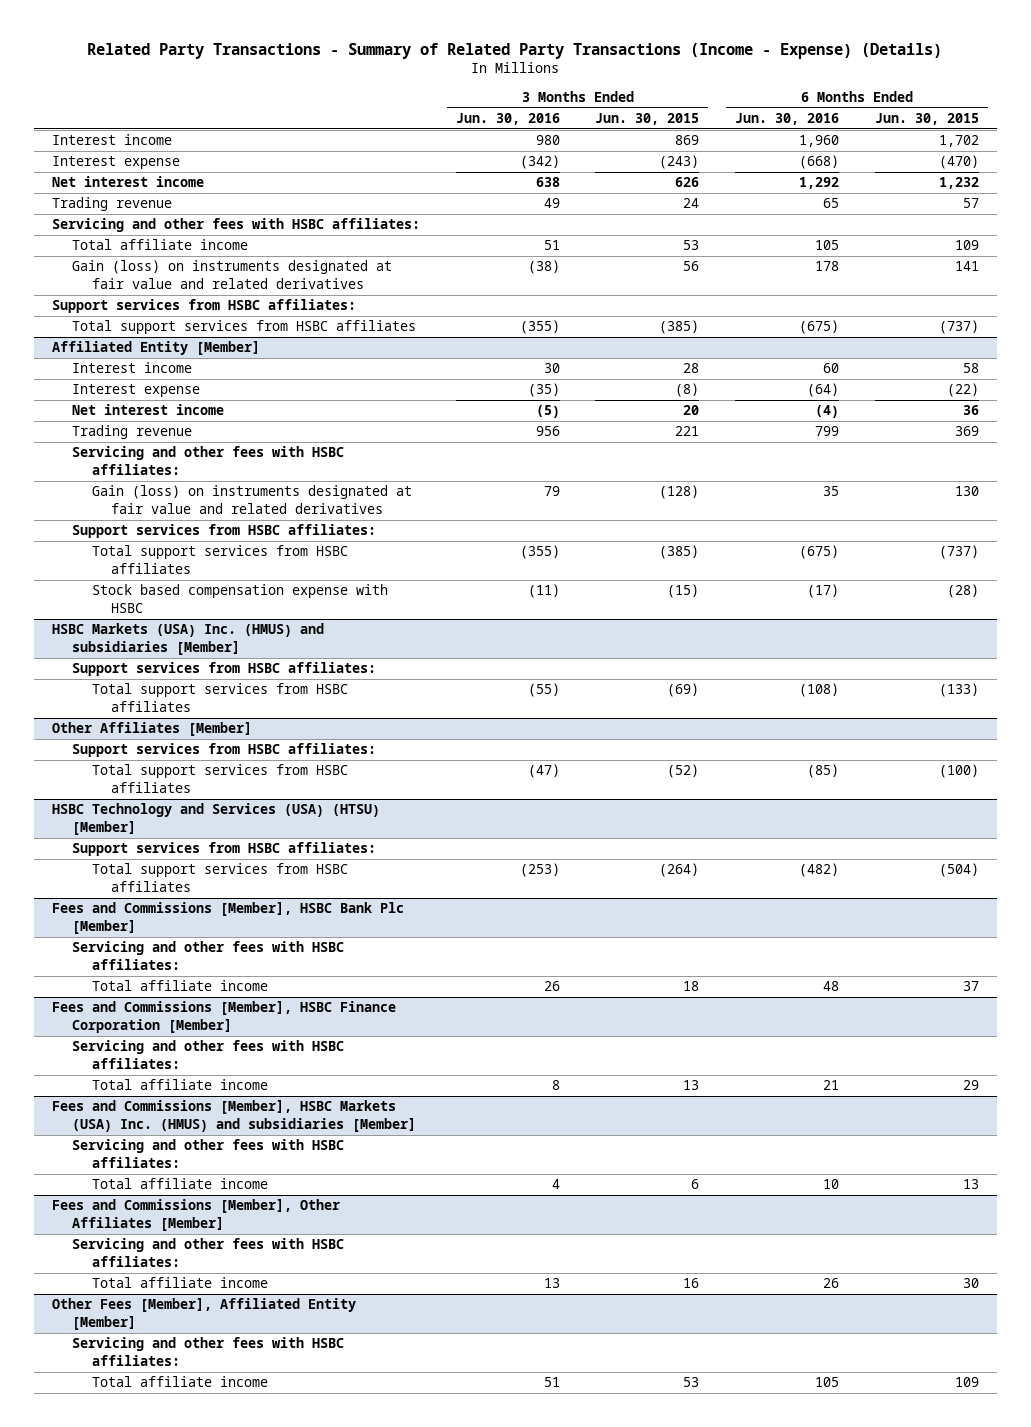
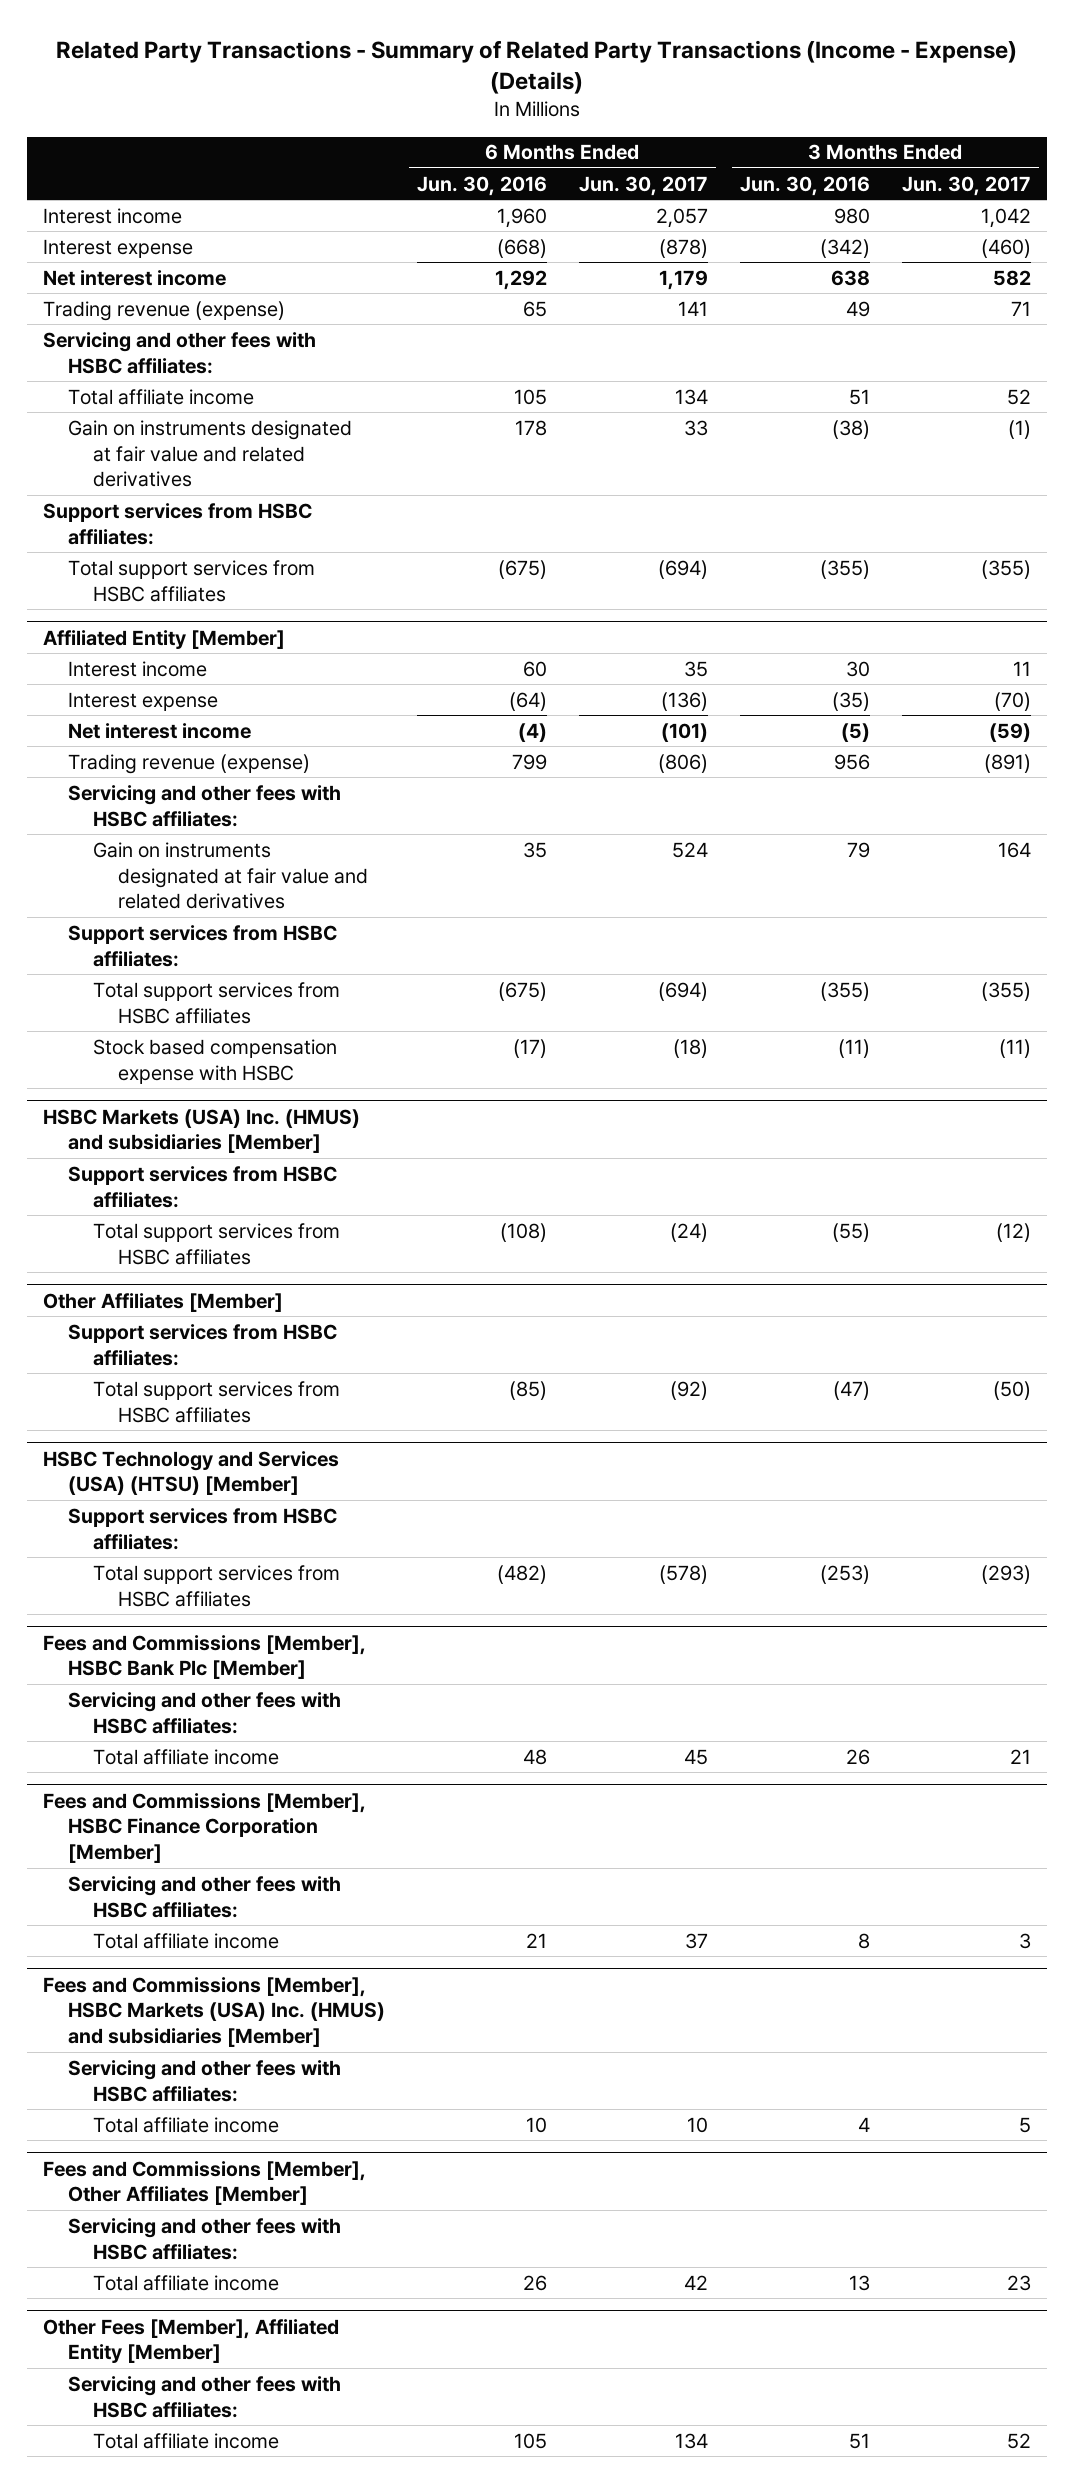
- | 3 Months Ended Jun. 30, 2016 | 3 Months Ended Jun. 30, 2015 | 6 Months Ended Jun. 30, 2016 | 6 Months Ended Jun. 30, 2015
+ | 6 Months Ended Jun. 30, 2016 | 6 Months Ended Jun. 30, 2017 | 3 Months Ended Jun. 30, 2016 | 3 Months Ended Jun. 30, 2017
- Trading revenue | 49 | 24 | 65 | 57
+ Trading revenue (expense) | 65 | 141 | 49 | 71
- Gain (loss) on instruments designated at fair value and related derivatives | (38) | 56 | 178 | 141
+ Gain on instruments designated at fair value and related derivatives | 178 | 33 | (38) | (1)
@ Affiliated Entity [Member]
- Trading revenue | 956 | 221 | 799 | 369
+ Trading revenue (expense) | 799 | (806) | 956 | (891)
- Gain (loss) on instruments designated at fair value and related derivatives | 79 | (128) | 35 | 130
+ Gain on instruments designated at fair value and related derivatives | 35 | 524 | 79 | 164

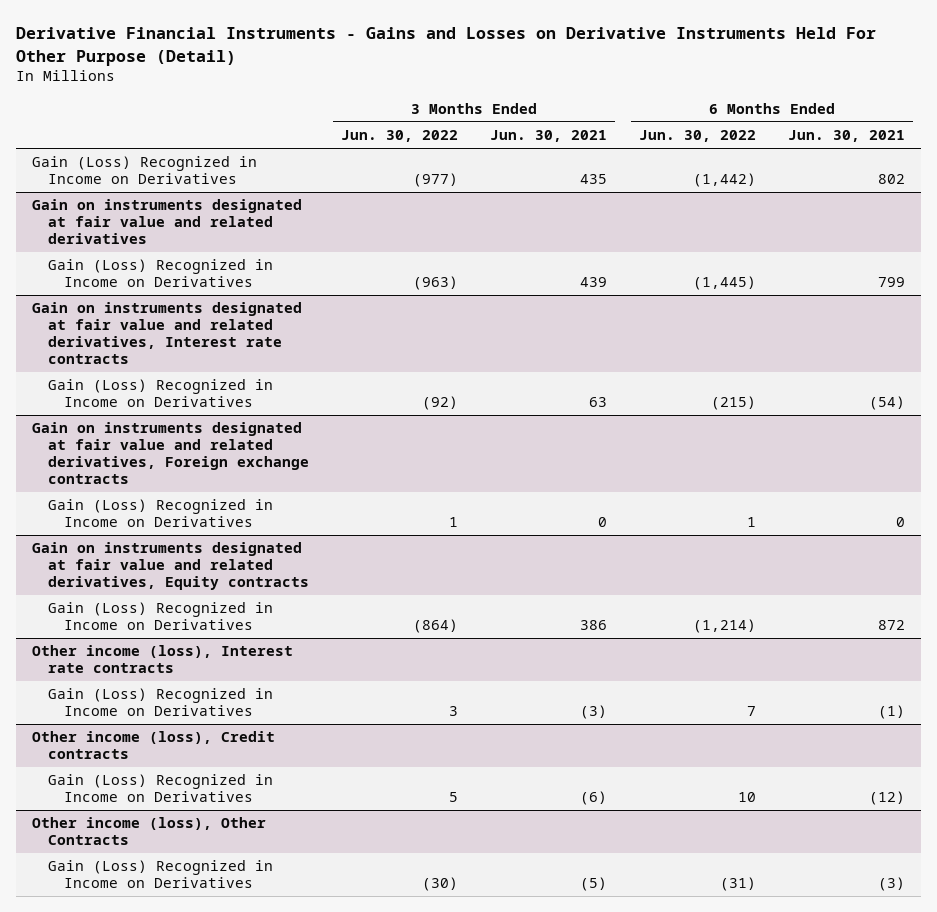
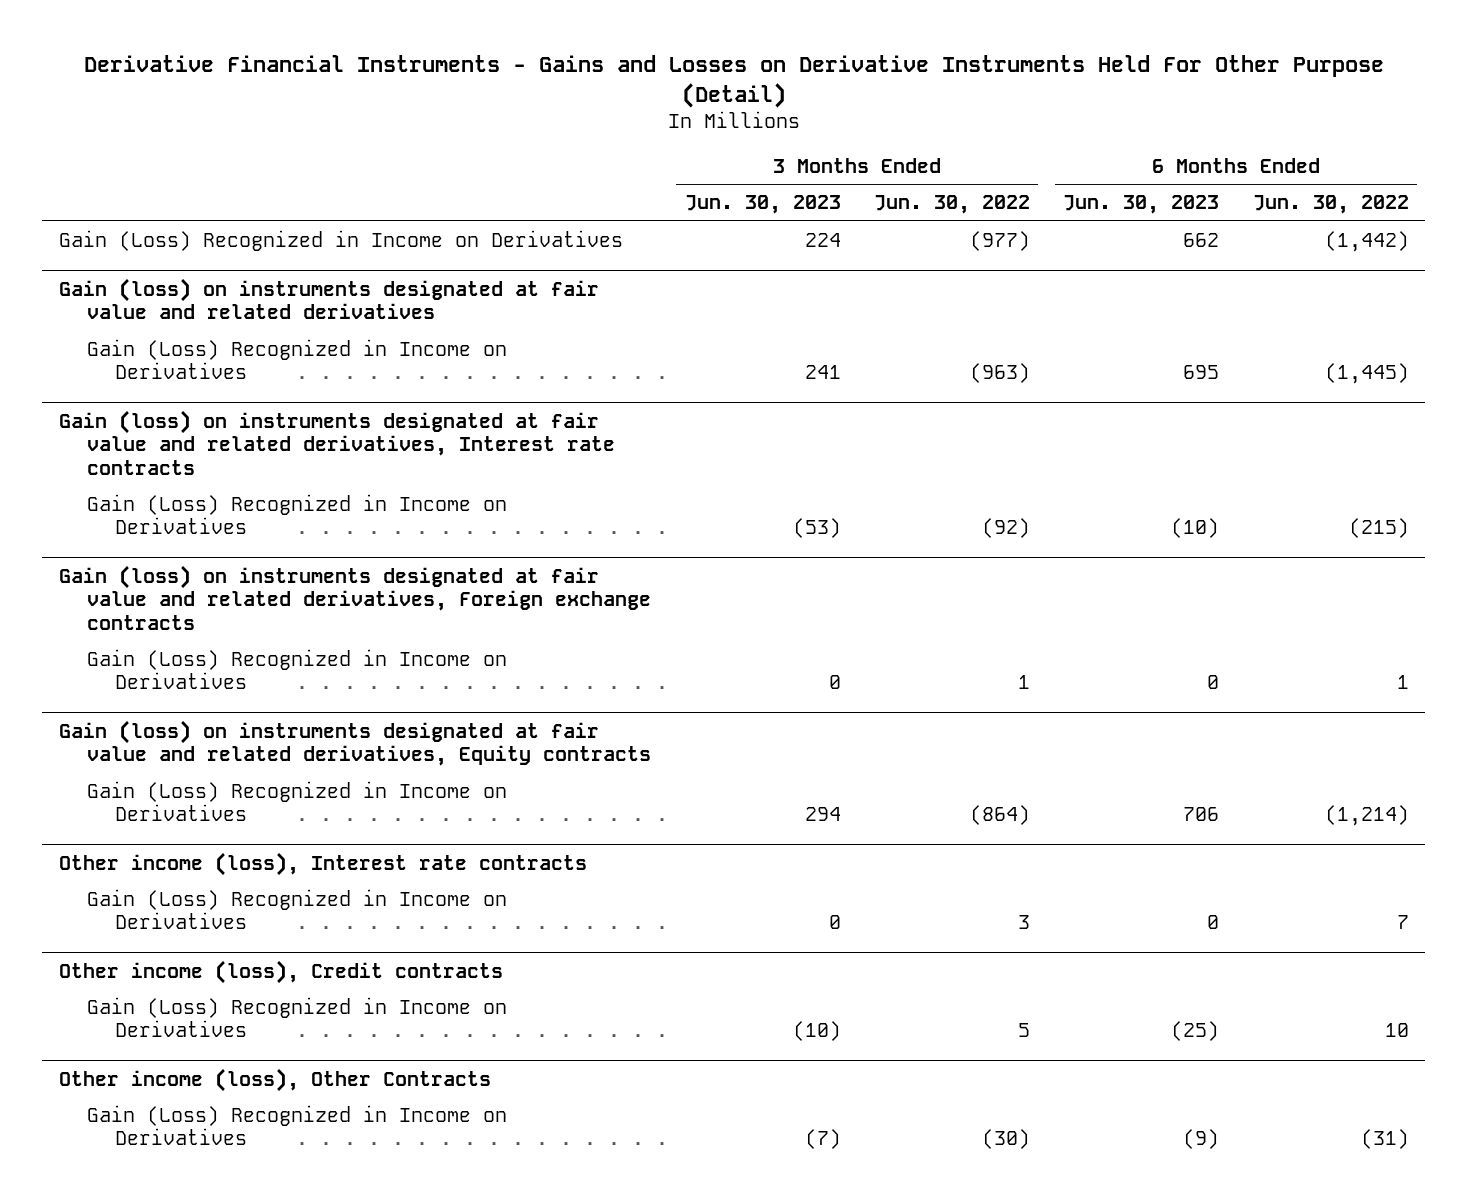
- | 3 Months Ended Jun. 30, 2022 | 3 Months Ended Jun. 30, 2021 | 6 Months Ended Jun. 30, 2022 | 6 Months Ended Jun. 30, 2021
+ | 3 Months Ended Jun. 30, 2023 | 3 Months Ended Jun. 30, 2022 | 6 Months Ended Jun. 30, 2023 | 6 Months Ended Jun. 30, 2022
- Gain on instruments designated at fair value and related derivatives
+ Gain (loss) on instruments designated at fair value and related derivatives
- Gain on instruments designated at fair value and related derivatives, Interest rate contracts
+ Gain (loss) on instruments designated at fair value and related derivatives, Interest rate contracts
- Gain on instruments designated at fair value and related derivatives, Foreign exchange contracts
+ Gain (loss) on instruments designated at fair value and related derivatives, Foreign exchange contracts
- Gain on instruments designated at fair value and related derivatives, Equity contracts
+ Gain (loss) on instruments designated at fair value and related derivatives, Equity contracts

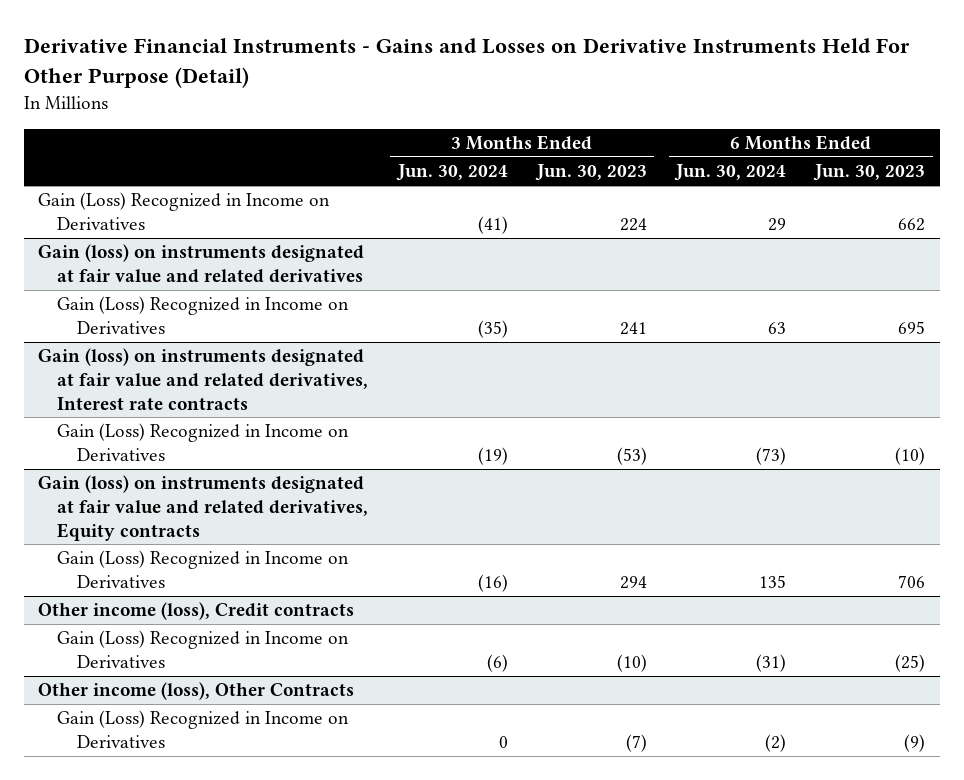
- | 3 Months Ended Jun. 30, 2023 | 3 Months Ended Jun. 30, 2022 | 6 Months Ended Jun. 30, 2023 | 6 Months Ended Jun. 30, 2022
+ | 3 Months Ended Jun. 30, 2024 | 3 Months Ended Jun. 30, 2023 | 6 Months Ended Jun. 30, 2024 | 6 Months Ended Jun. 30, 2023
- Gain (loss) on instruments designated at fair value and related derivatives, Foreign exchange contracts
- Gain (Loss) Recognized in Income on Derivatives | 0 | 1 | 0 | 1
- Other income (loss), Interest rate contracts
- Gain (Loss) Recognized in Income on Derivatives | 0 | 3 | 0 | 7

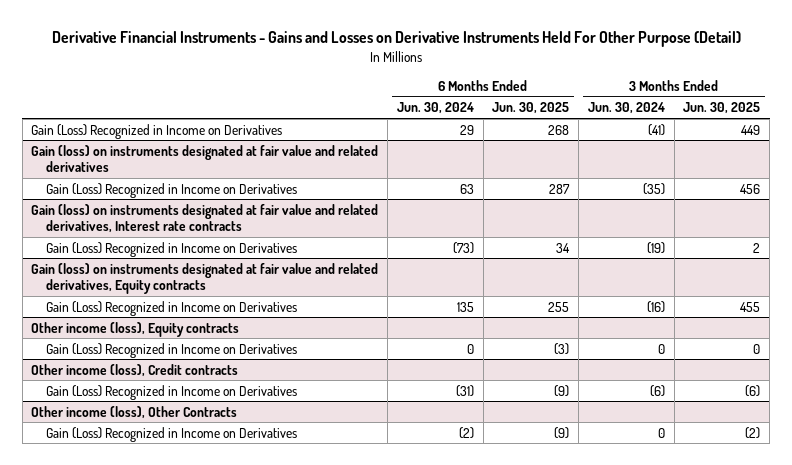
- | 3 Months Ended Jun. 30, 2024 | 3 Months Ended Jun. 30, 2023 | 6 Months Ended Jun. 30, 2024 | 6 Months Ended Jun. 30, 2023
+ | 6 Months Ended Jun. 30, 2024 | 6 Months Ended Jun. 30, 2025 | 3 Months Ended Jun. 30, 2024 | 3 Months Ended Jun. 30, 2025
+ Other income (loss), Equity contracts
+ Gain (Loss) Recognized in Income on Derivatives | 0 | (3) | 0 | 0

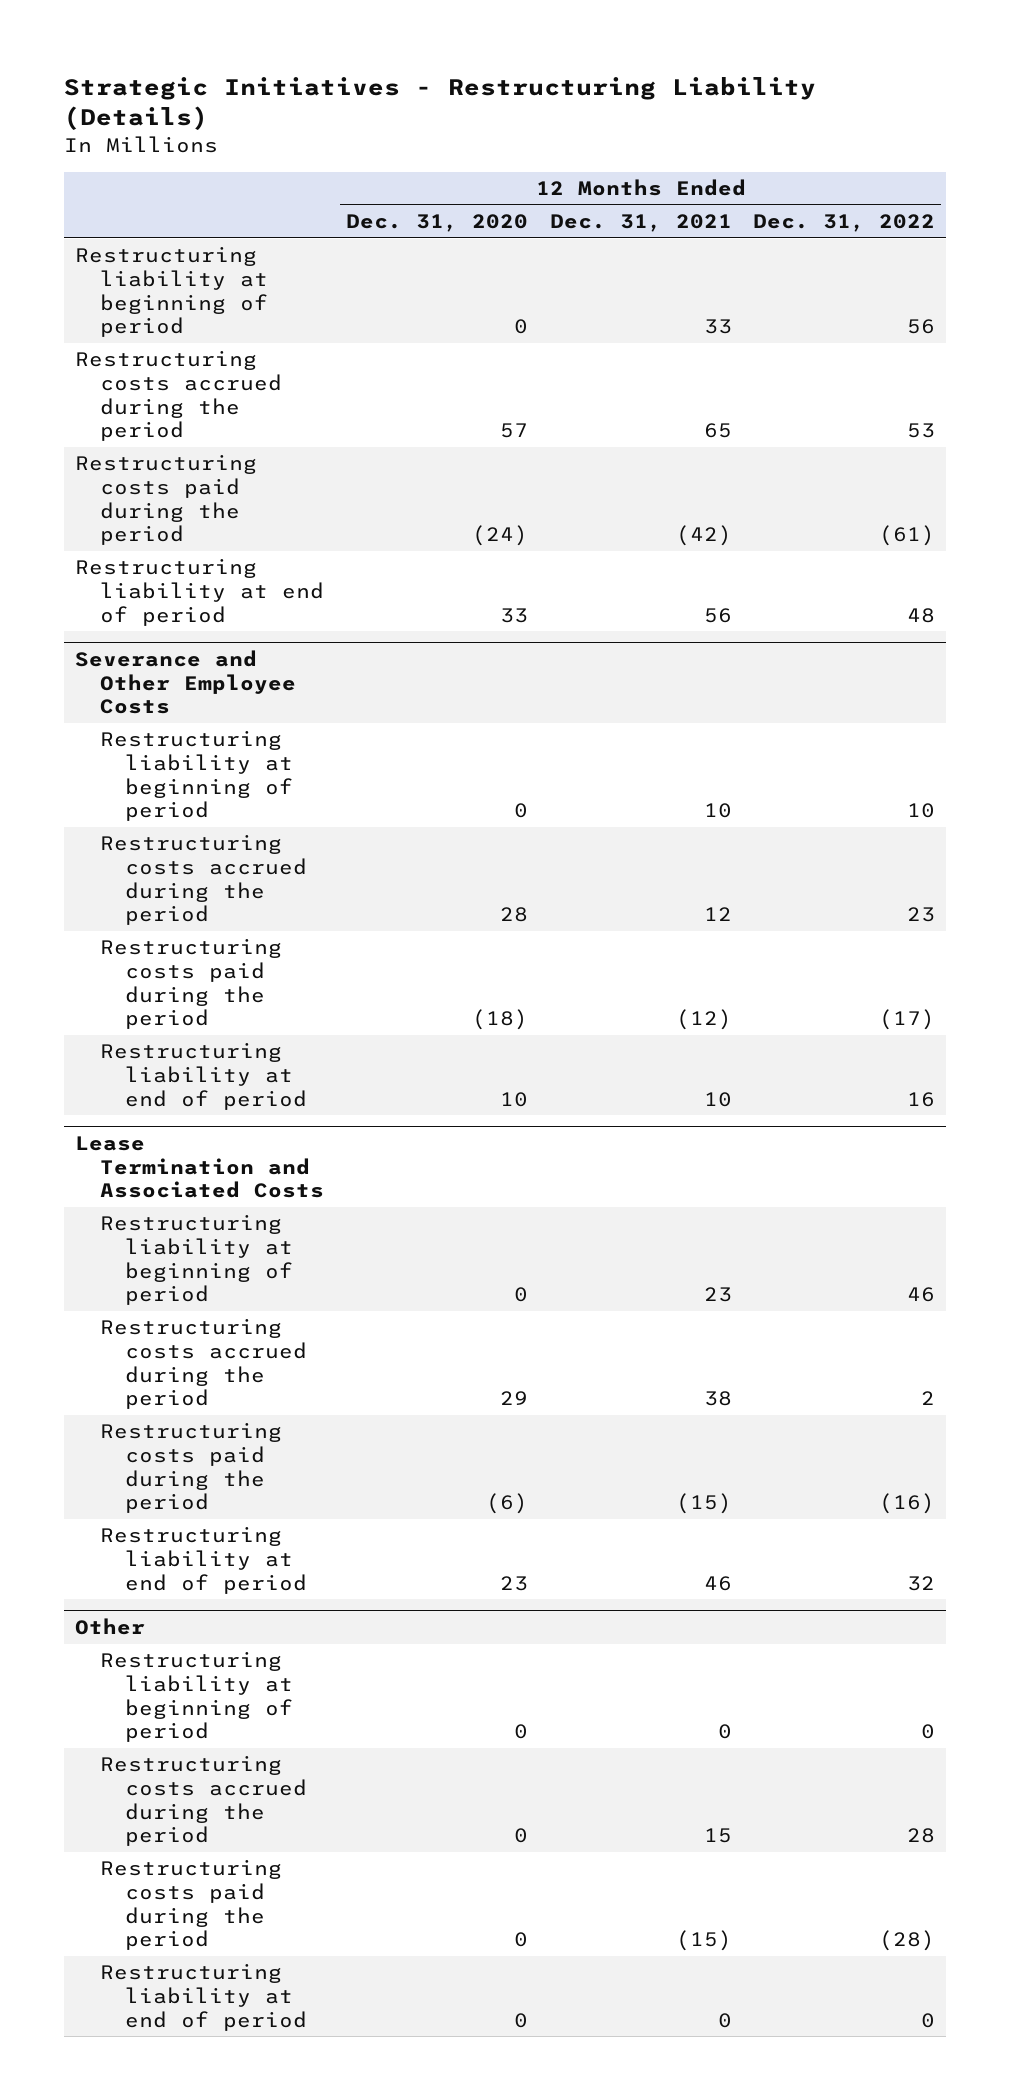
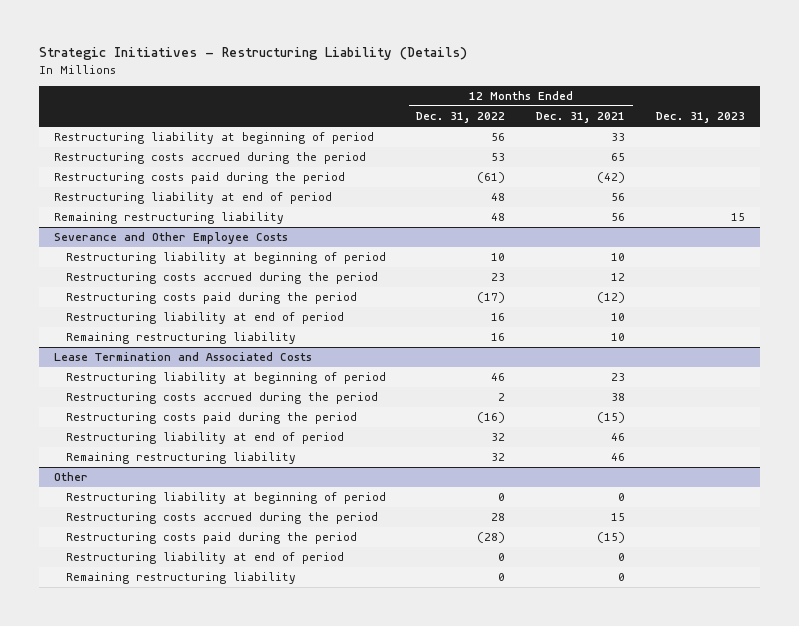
- | 12 Months Ended Dec. 31, 2020 | 12 Months Ended Dec. 31, 2021 | 12 Months Ended Dec. 31, 2022
+ | 12 Months Ended Dec. 31, 2022 | 12 Months Ended Dec. 31, 2021 | Dec. 31, 2023
+ Remaining restructuring liability | 48 | 56 | 15
@ Severance and Other Employee Costs
+ Remaining restructuring liability | 16 | 10 |
@ Lease Termination and Associated Costs
+ Remaining restructuring liability | 32 | 46 |
@ Other
+ Remaining restructuring liability | 0 | 0 |

